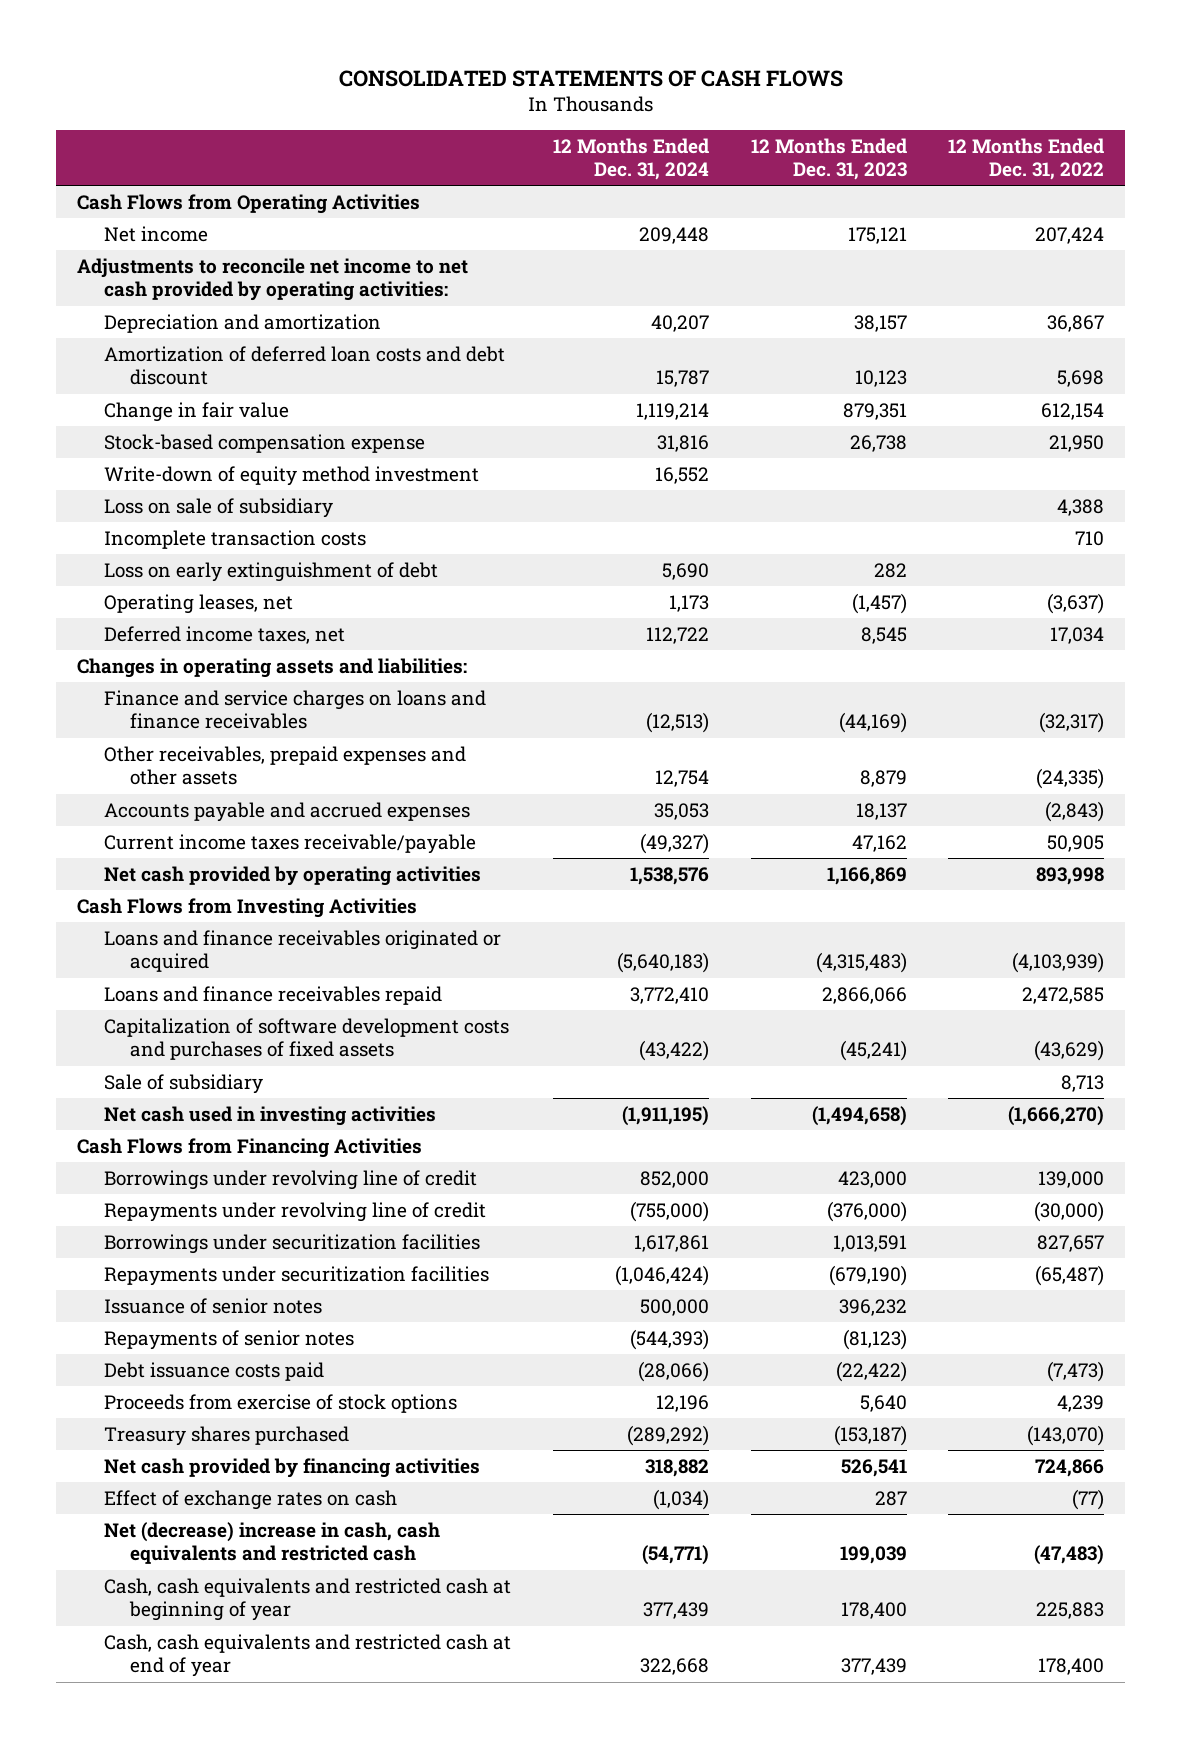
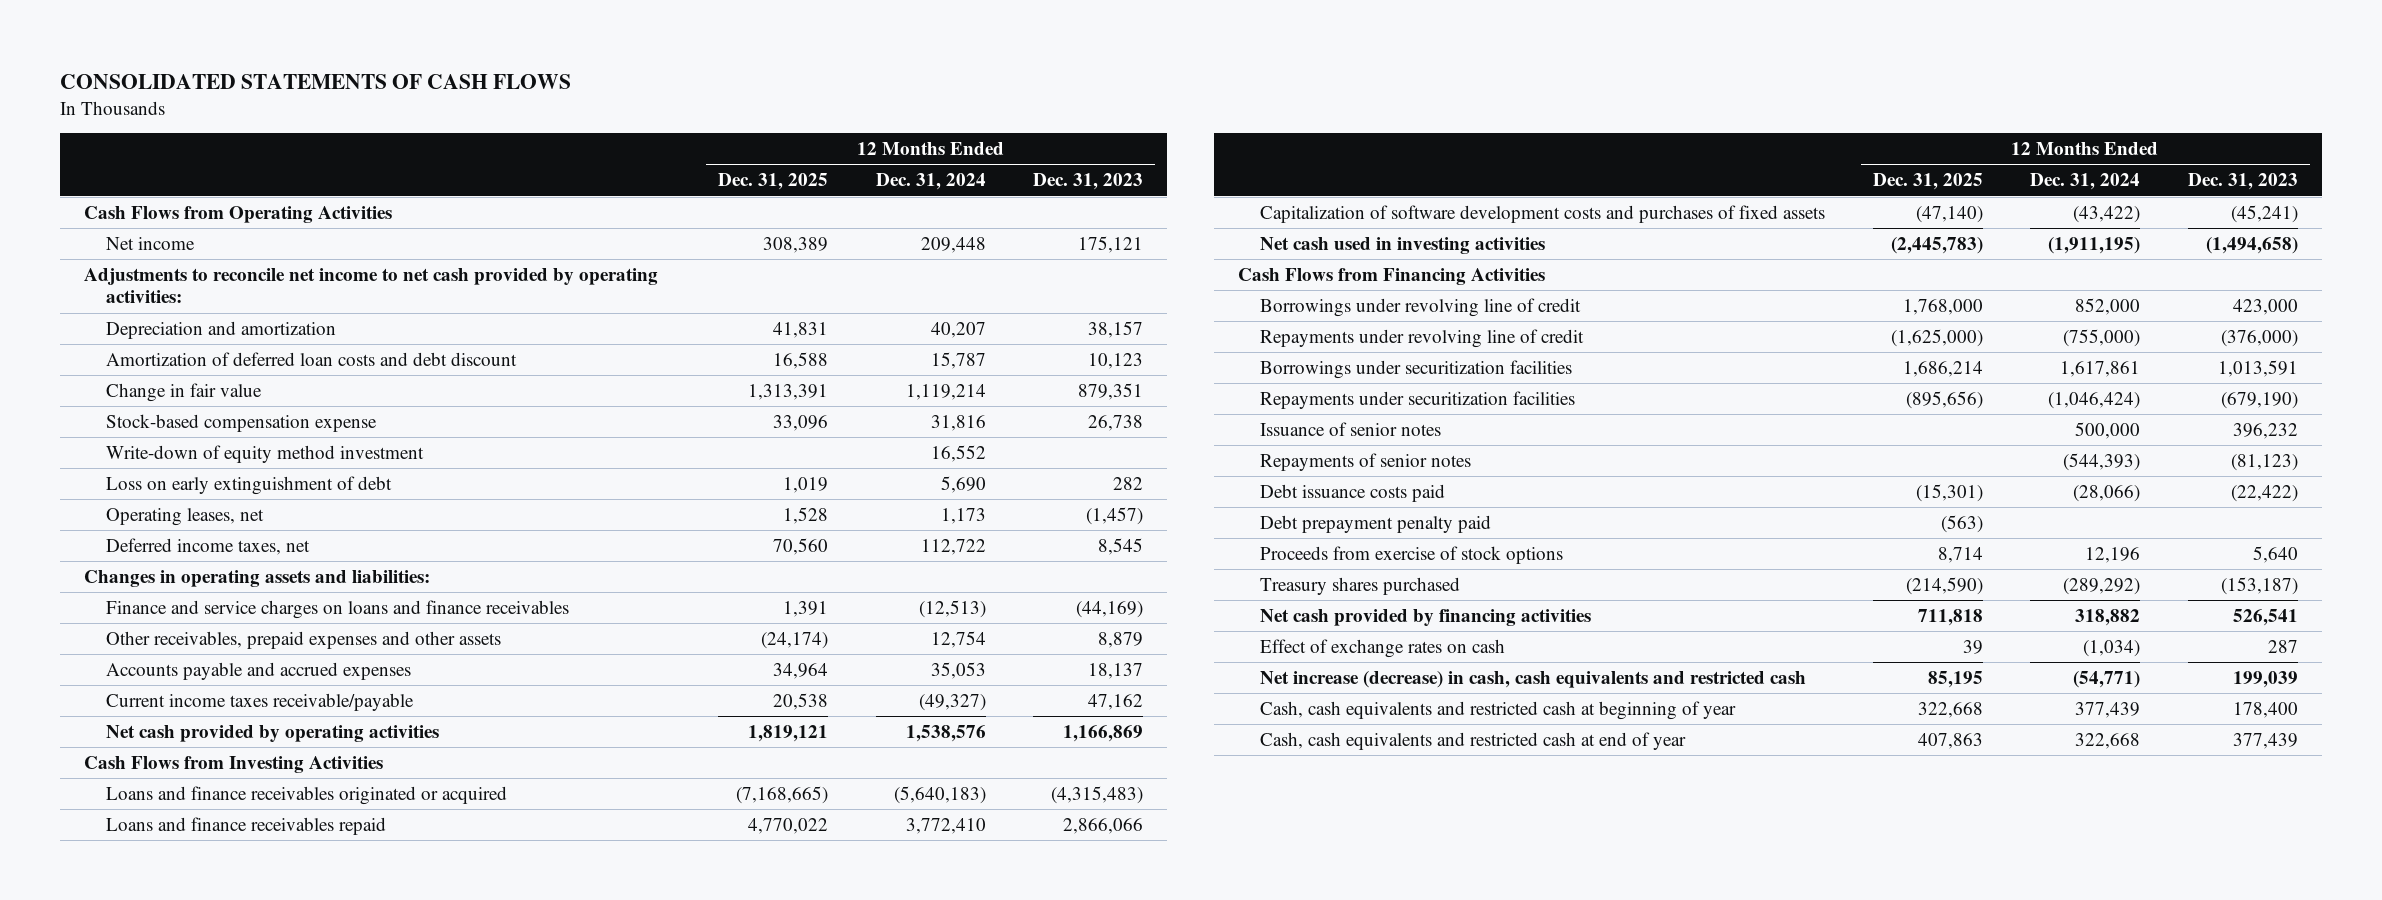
- | 12 Months Ended Dec. 31, 2024 | 12 Months Ended Dec. 31, 2023 | 12 Months Ended Dec. 31, 2022
+ | 12 Months Ended Dec. 31, 2025 | 12 Months Ended Dec. 31, 2024 | 12 Months Ended Dec. 31, 2023
- Loss on sale of subsidiary | | | 4,388
- Incomplete transaction costs | | | 710
- Sale of subsidiary | | | 8,713
+ Debt prepayment penalty paid | (563) | |
- Net (decrease) increase in cash, cash equivalents and restricted cash | (54,771) | 199,039 | (47,483)
+ Net increase (decrease) in cash, cash equivalents and restricted cash | 85,195 | (54,771) | 199,039

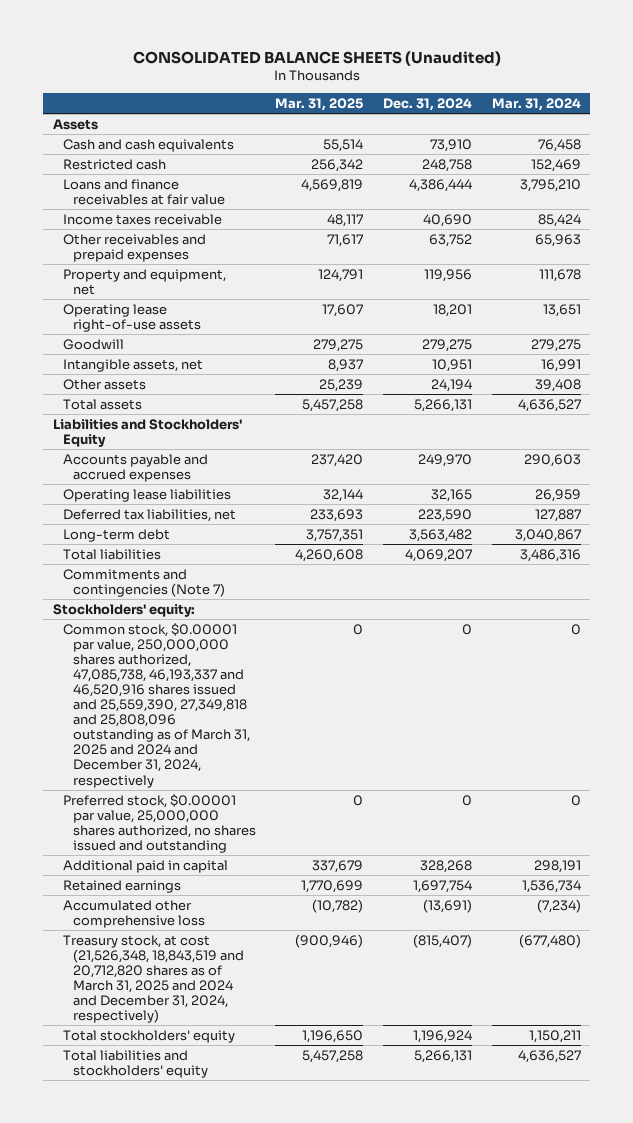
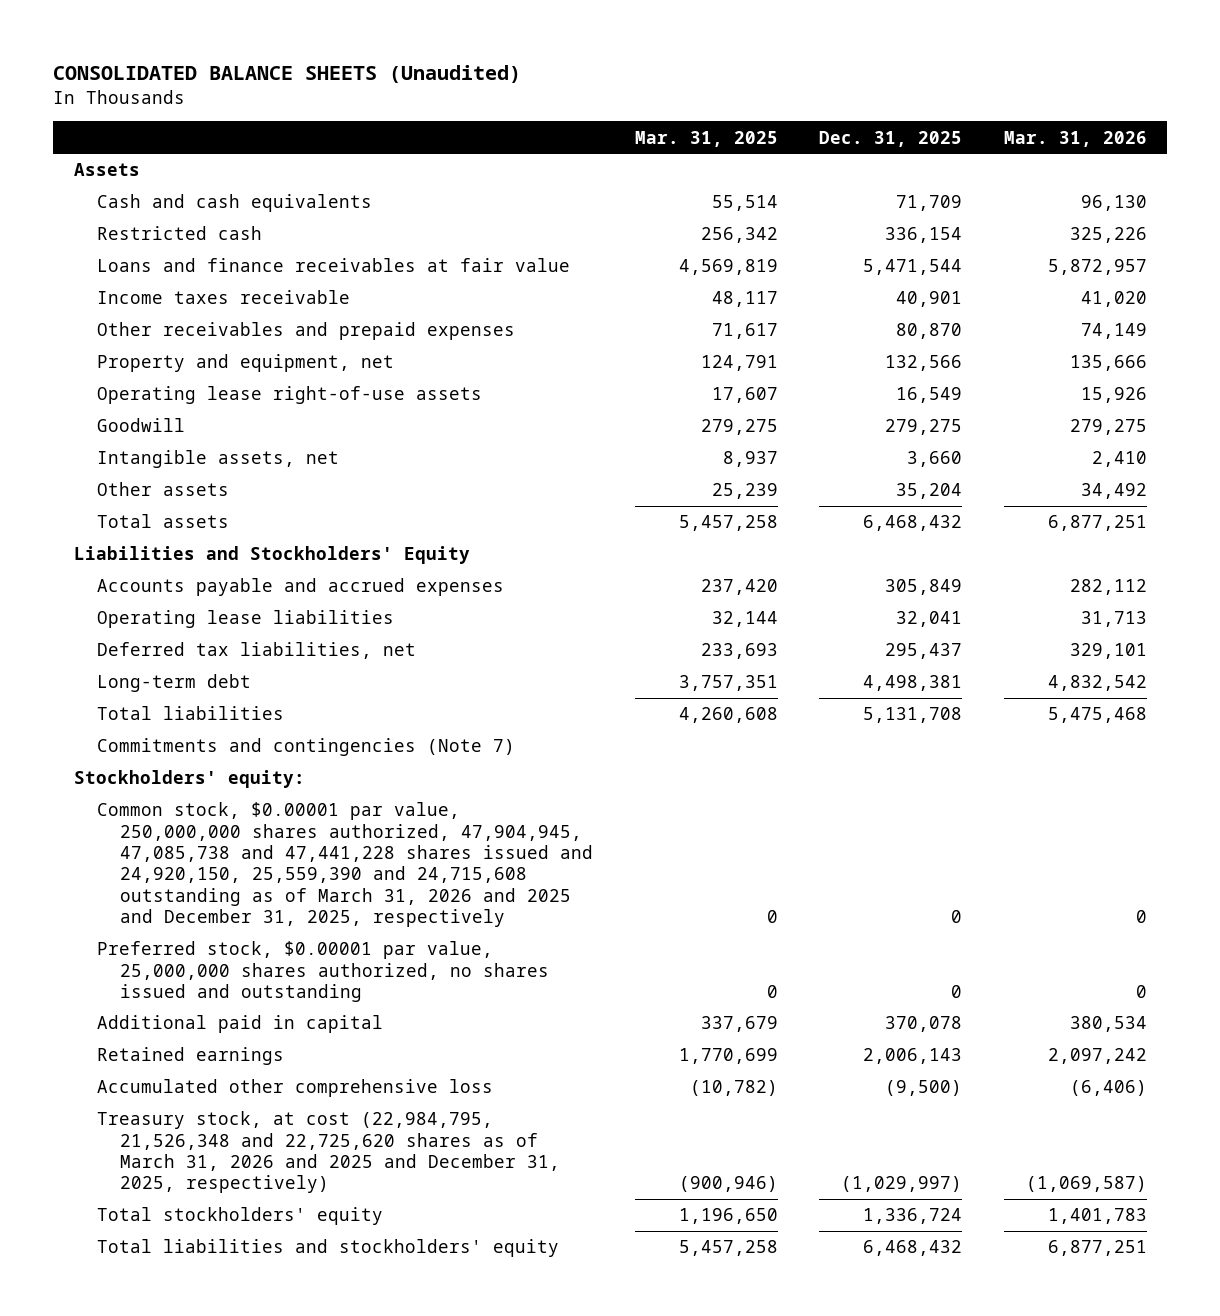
- | Mar. 31, 2025 | Dec. 31, 2024 | Mar. 31, 2024
+ | Mar. 31, 2025 | Dec. 31, 2025 | Mar. 31, 2026
- Common stock, $0.00001 par value, 250,000,000 shares authorized, 47,085,738, 46,193,337 and 46,520,916 shares issued and 25,559,390, 27,349,818 and 25,808,096 outstanding as of March 31, 2025 and 2024 and December 31, 2024, respectively | 0 | 0 | 0
+ Common stock, $0.00001 par value, 250,000,000 shares authorized, 47,904,945, 47,085,738 and 47,441,228 shares issued and 24,920,150, 25,559,390 and 24,715,608 outstanding as of March 31, 2026 and 2025 and December 31, 2025, respectively | 0 | 0 | 0
- Treasury stock, at cost (21,526,348, 18,843,519 and 20,712,820 shares as of March 31, 2025 and 2024 and December 31, 2024, respectively) | (900,946) | (815,407) | (677,480)
+ Treasury stock, at cost (22,984,795, 21,526,348 and 22,725,620 shares as of March 31, 2026 and 2025 and December 31, 2025, respectively) | (900,946) | (1,029,997) | (1,069,587)

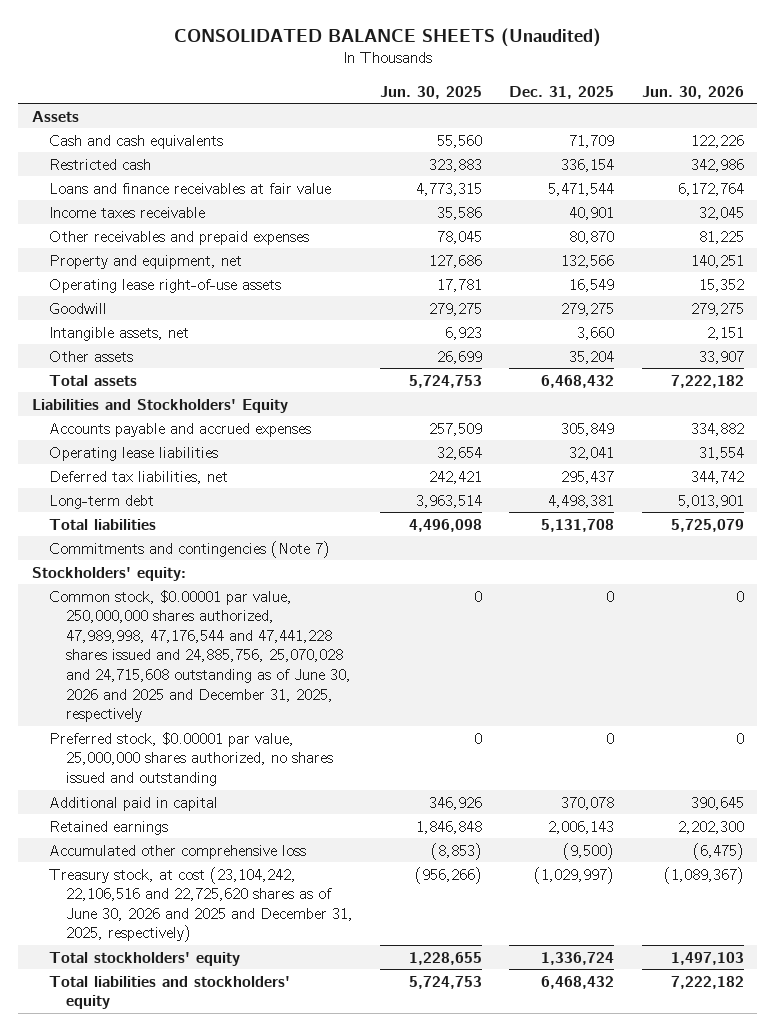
- | Mar. 31, 2025 | Dec. 31, 2025 | Mar. 31, 2026
+ | Jun. 30, 2025 | Dec. 31, 2025 | Jun. 30, 2026
- Common stock, $0.00001 par value, 250,000,000 shares authorized, 47,904,945, 47,085,738 and 47,441,228 shares issued and 24,920,150, 25,559,390 and 24,715,608 outstanding as of March 31, 2026 and 2025 and December 31, 2025, respectively | 0 | 0 | 0
+ Common stock, $0.00001 par value, 250,000,000 shares authorized, 47,989,998, 47,176,544 and 47,441,228 shares issued and 24,885,756, 25,070,028 and 24,715,608 outstanding as of June 30, 2026 and 2025 and December 31, 2025, respectively | 0 | 0 | 0
- Treasury stock, at cost (22,984,795, 21,526,348 and 22,725,620 shares as of March 31, 2026 and 2025 and December 31, 2025, respectively) | (900,946) | (1,029,997) | (1,069,587)
+ Treasury stock, at cost (23,104,242, 22,106,516 and 22,725,620 shares as of June 30, 2026 and 2025 and December 31, 2025, respectively) | (956,266) | (1,029,997) | (1,089,367)

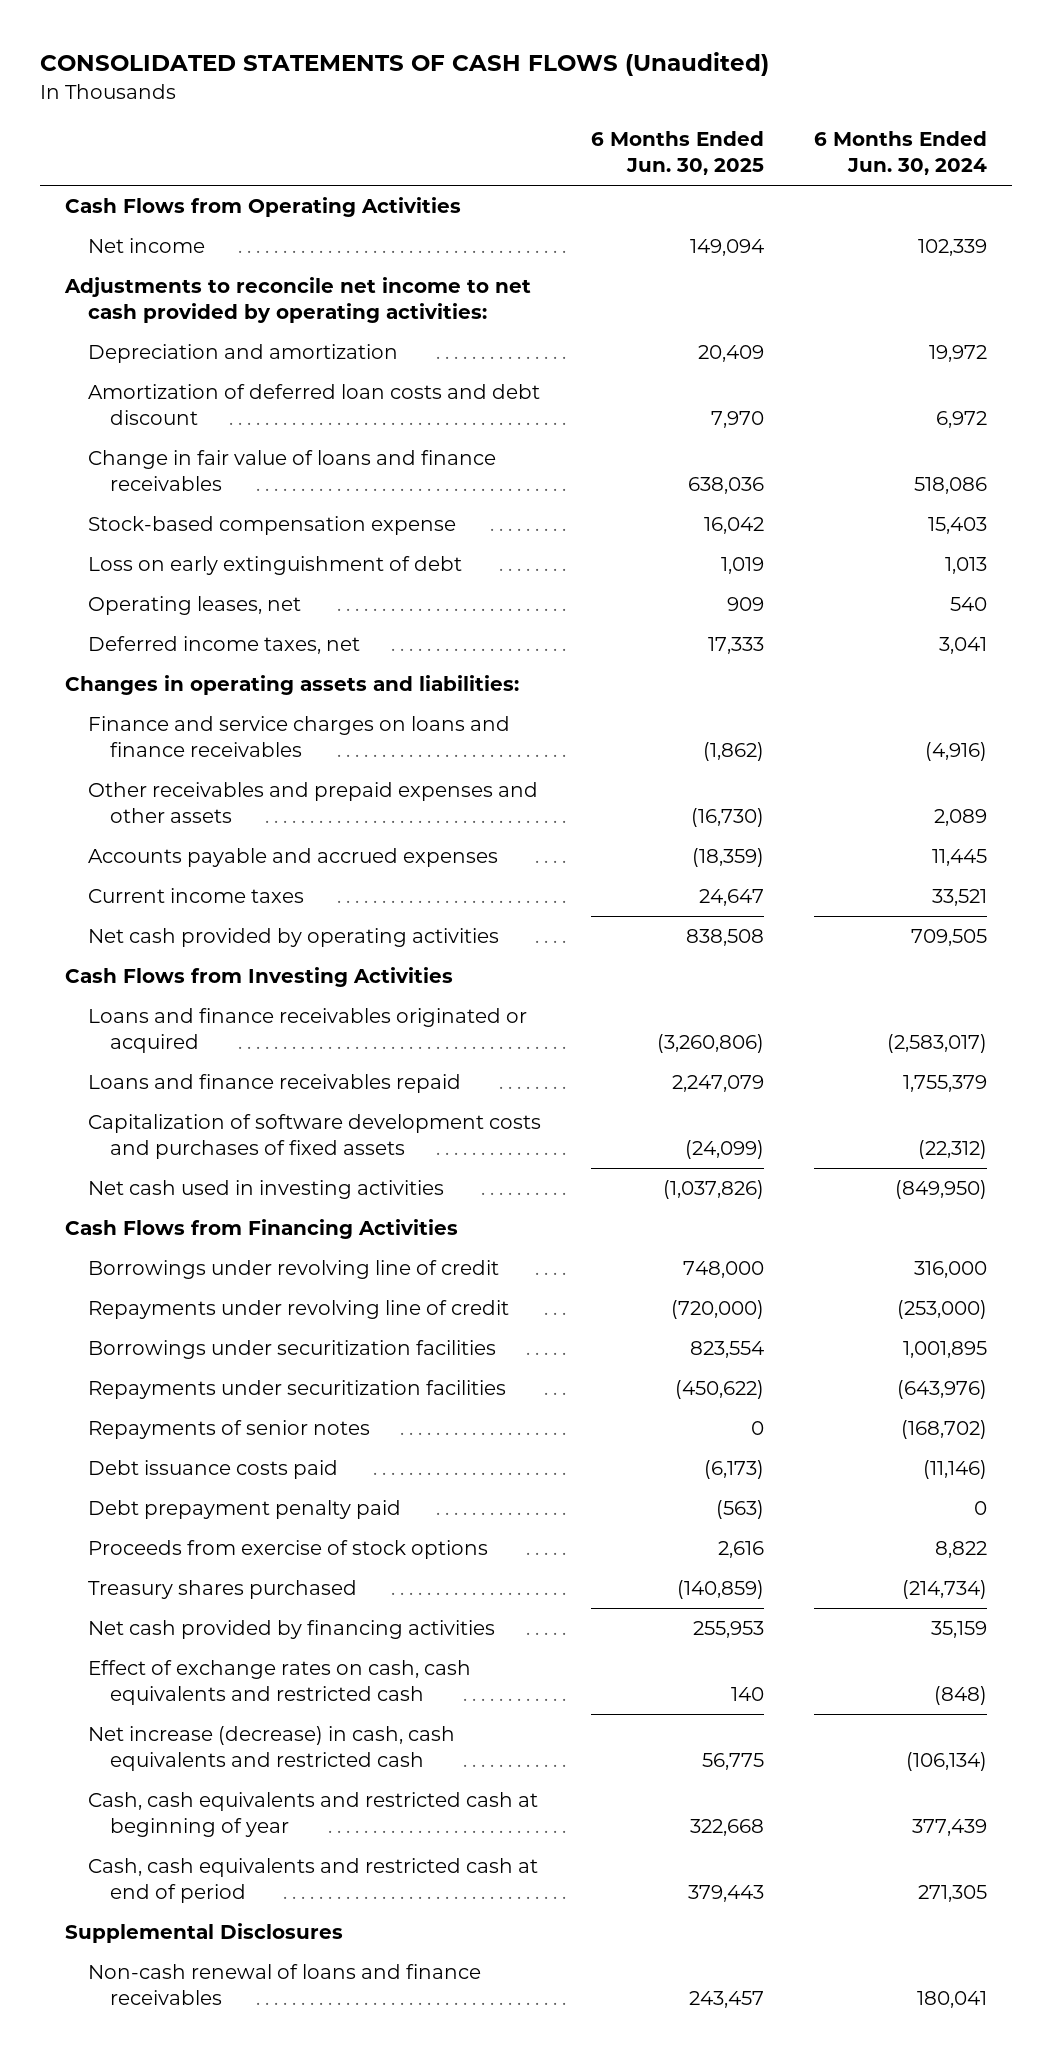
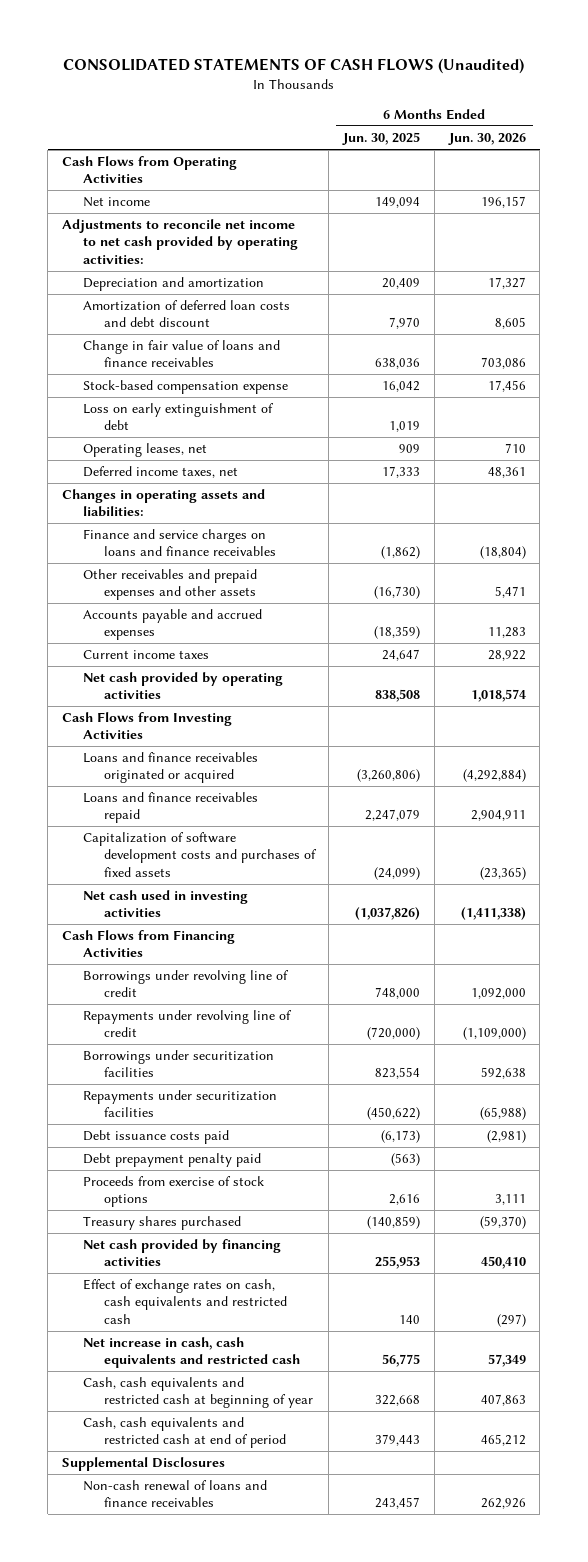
- | 6 Months Ended Jun. 30, 2025 | 6 Months Ended Jun. 30, 2024
+ | 6 Months Ended Jun. 30, 2025 | 6 Months Ended Jun. 30, 2026
- Repayments of senior notes | 0 | (168,702)
- Net increase (decrease) in cash, cash equivalents and restricted cash | 56,775 | (106,134)
+ Net increase in cash, cash equivalents and restricted cash | 56,775 | 57,349

